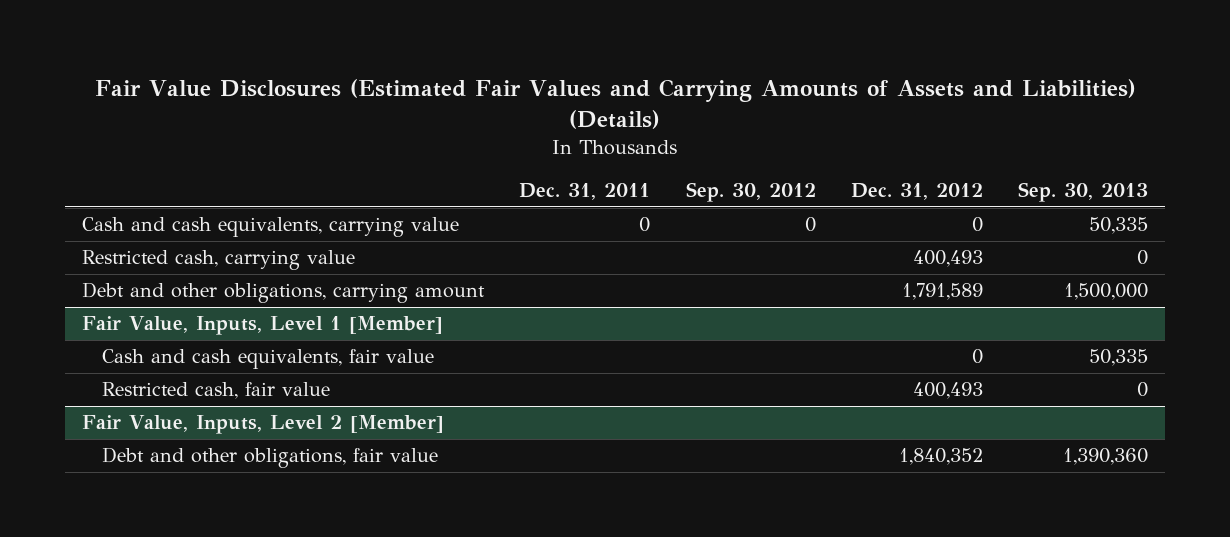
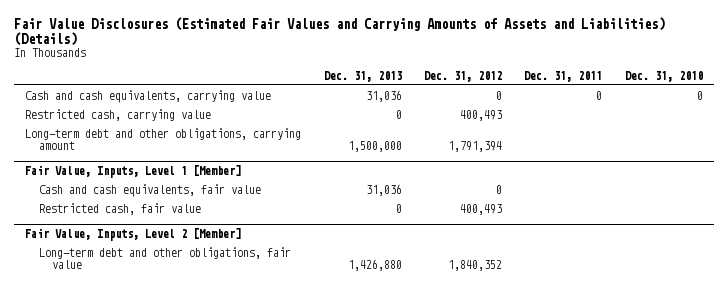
- | Dec. 31, 2011 | Sep. 30, 2012 | Dec. 31, 2012 | Sep. 30, 2013
+ | Dec. 31, 2013 | Dec. 31, 2012 | Dec. 31, 2011 | Dec. 31, 2010
- Debt and other obligations, carrying amount | | | 1,791,589 | 1,500,000
+ Long-term debt and other obligations, carrying amount | 1,500,000 | 1,791,394 | |
@ Fair Value, Inputs, Level 2 [Member]
- Debt and other obligations, fair value | | | 1,840,352 | 1,390,360
+ Long-term debt and other obligations, fair value | 1,426,880 | 1,840,352 | |

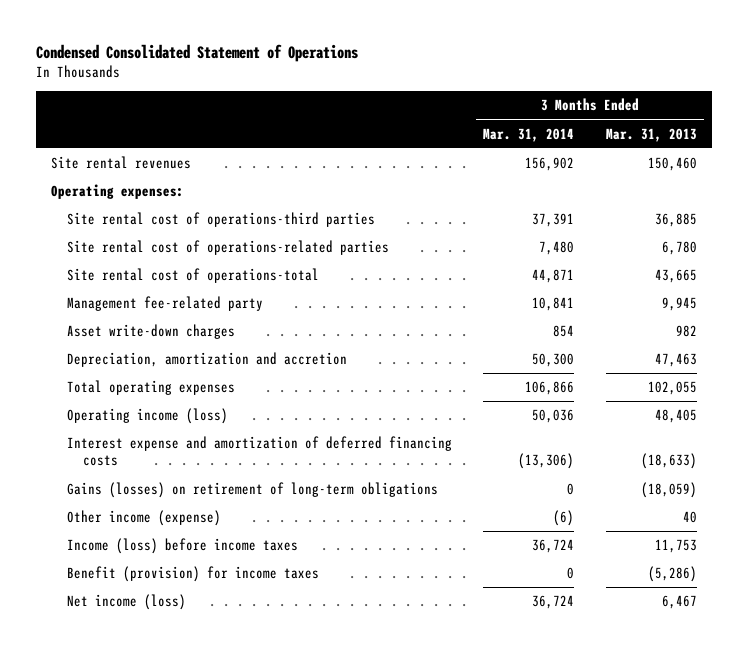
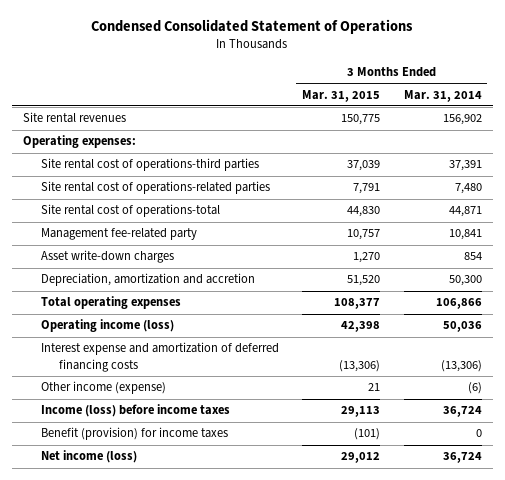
- | 3 Months Ended Mar. 31, 2014 | 3 Months Ended Mar. 31, 2013
+ | 3 Months Ended Mar. 31, 2015 | 3 Months Ended Mar. 31, 2014
- Gains (losses) on retirement of long-term obligations | 0 | (18,059)

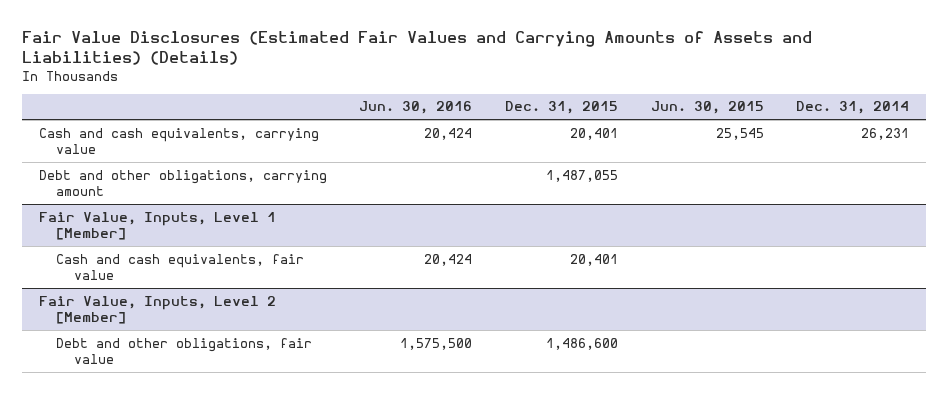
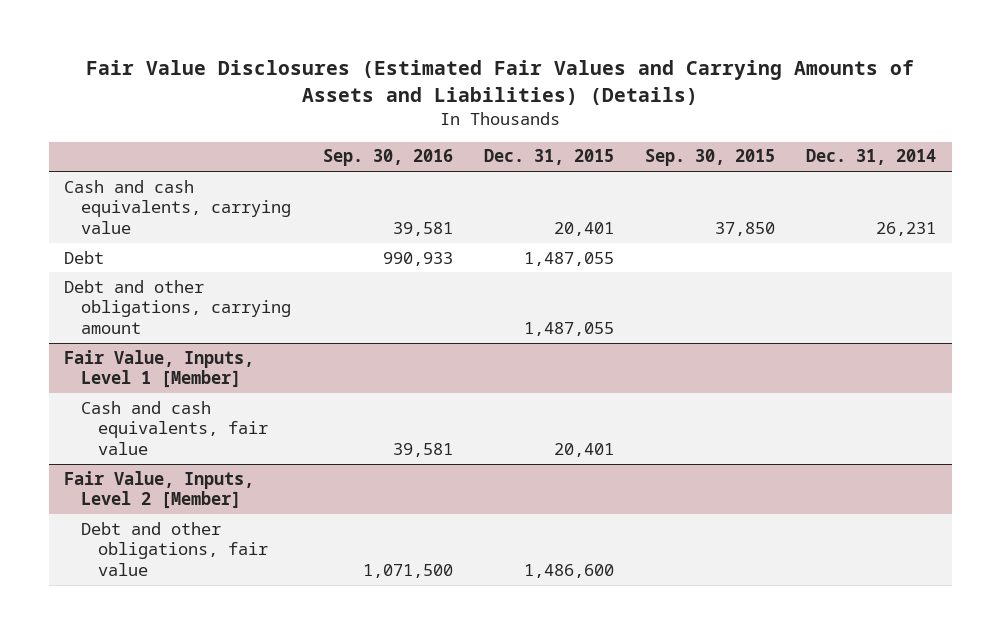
- | Jun. 30, 2016 | Dec. 31, 2015 | Jun. 30, 2015 | Dec. 31, 2014
+ | Sep. 30, 2016 | Dec. 31, 2015 | Sep. 30, 2015 | Dec. 31, 2014
+ Debt | 990,933 | 1,487,055 | |

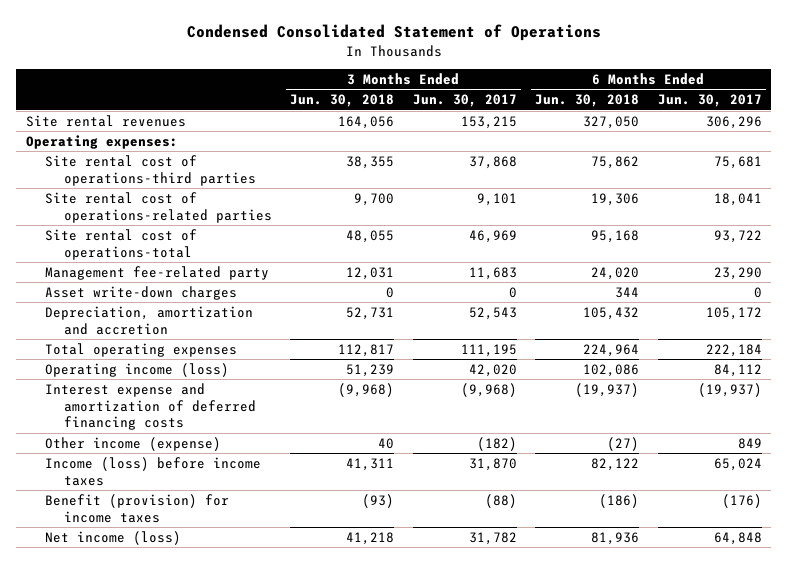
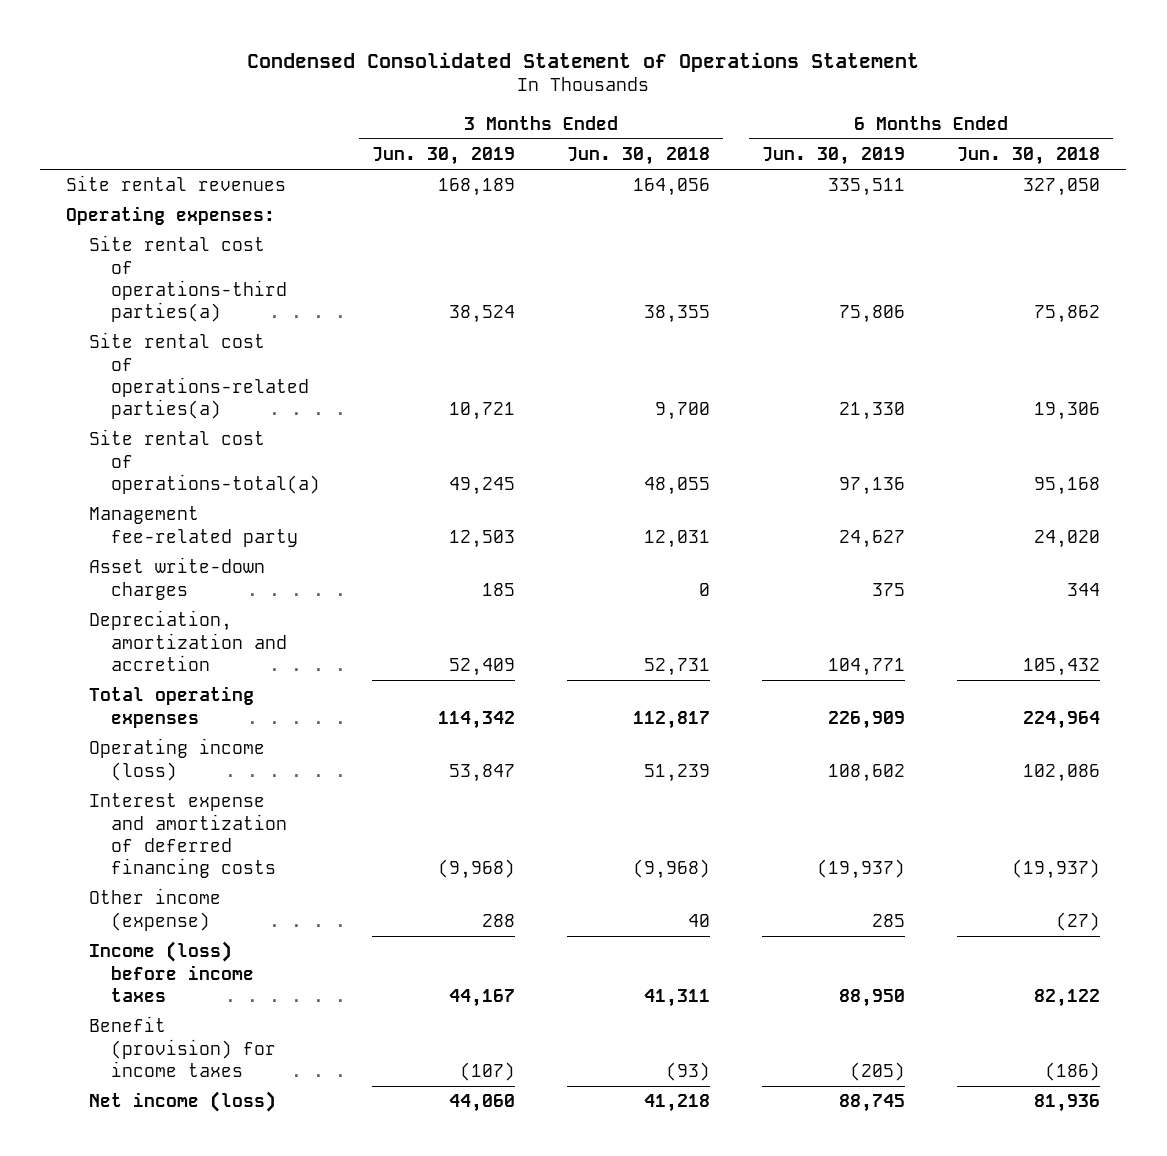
- Condensed Consolidated Statement of Operations
+ Condensed Consolidated Statement of Operations Statement
- | 3 Months Ended Jun. 30, 2018 | 3 Months Ended Jun. 30, 2017 | 6 Months Ended Jun. 30, 2018 | 6 Months Ended Jun. 30, 2017
+ | 3 Months Ended Jun. 30, 2019 | 3 Months Ended Jun. 30, 2018 | 6 Months Ended Jun. 30, 2019 | 6 Months Ended Jun. 30, 2018
- Site rental cost of operations-third parties | 38,355 | 37,868 | 75,862 | 75,681
- Site rental cost of operations-related parties | 9,700 | 9,101 | 19,306 | 18,041
- Site rental cost of operations-total | 48,055 | 46,969 | 95,168 | 93,722
+ Site rental cost of operations-third parties(a) | 38,524 | 38,355 | 75,806 | 75,862
+ Site rental cost of operations-related parties(a) | 10,721 | 9,700 | 21,330 | 19,306
+ Site rental cost of operations-total(a) | 49,245 | 48,055 | 97,136 | 95,168

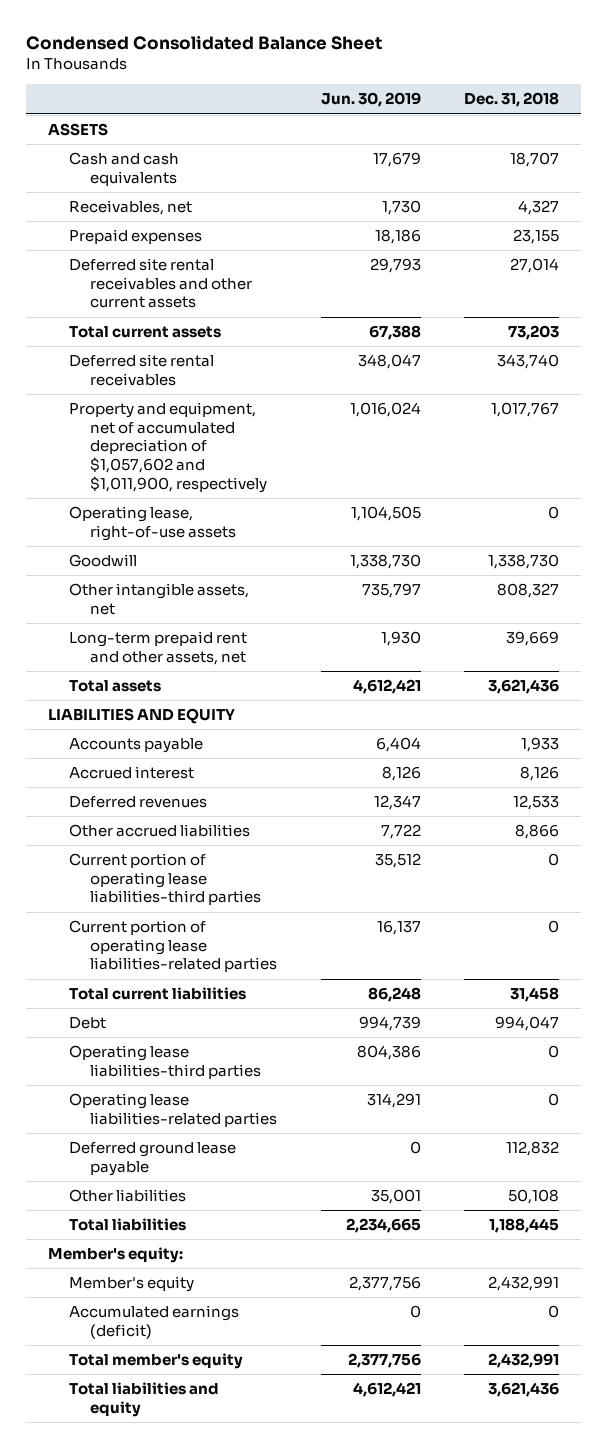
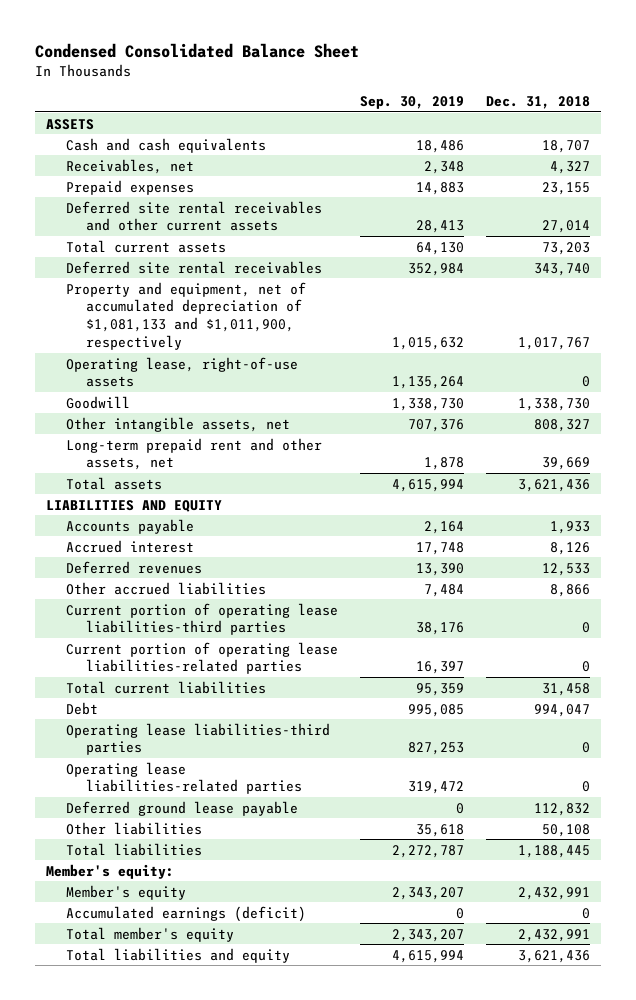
- | Jun. 30, 2019 | Dec. 31, 2018
+ | Sep. 30, 2019 | Dec. 31, 2018
- Property and equipment, net of accumulated depreciation of $1,057,602 and $1,011,900, respectively | 1,016,024 | 1,017,767
+ Property and equipment, net of accumulated depreciation of $1,081,133 and $1,011,900, respectively | 1,015,632 | 1,017,767

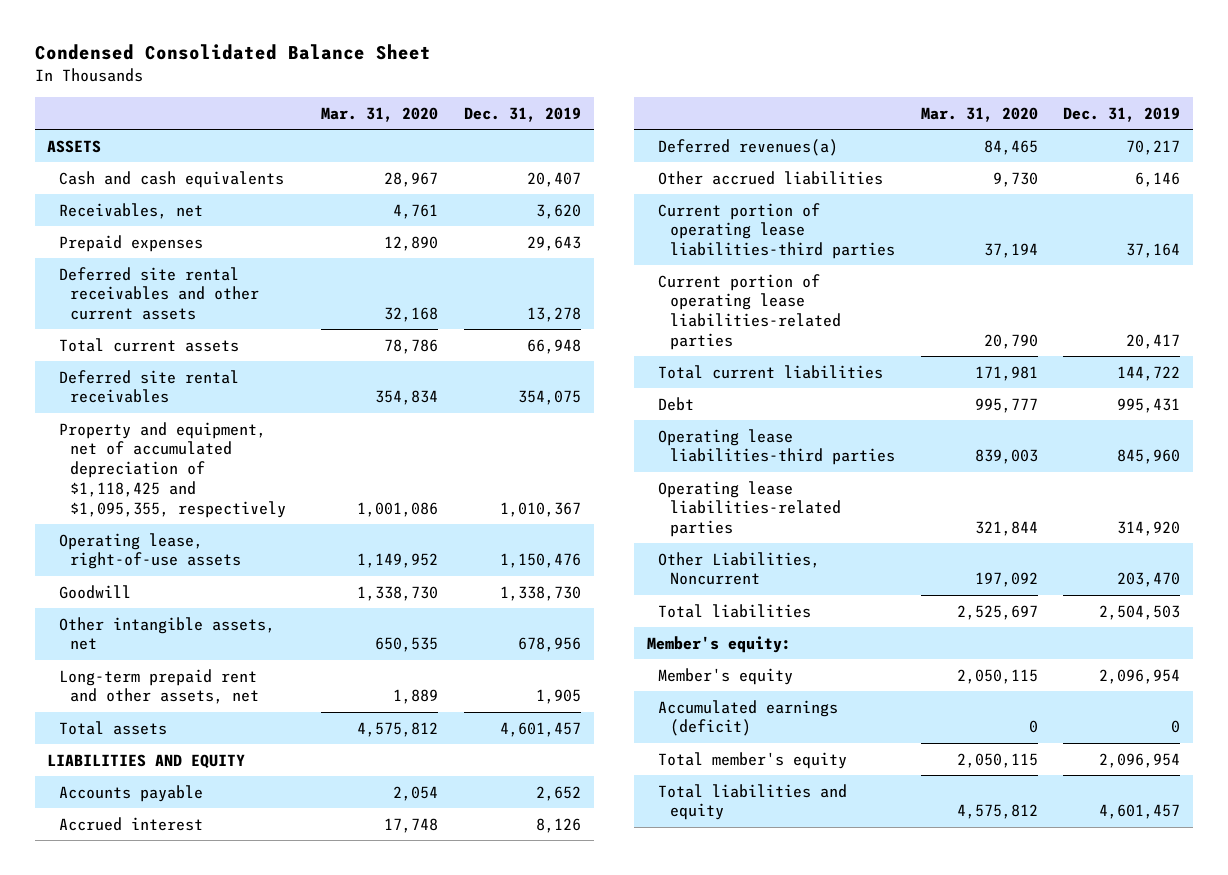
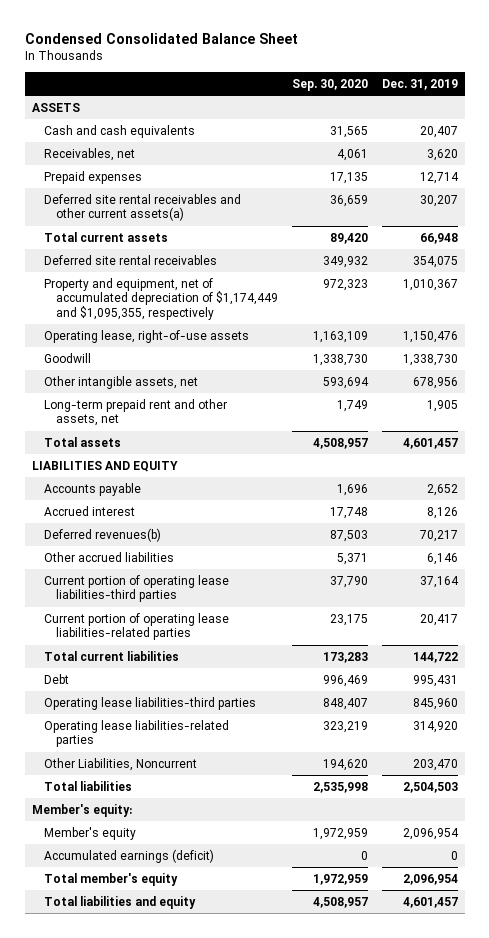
- | Mar. 31, 2020 | Dec. 31, 2019
+ | Sep. 30, 2020 | Dec. 31, 2019
- Prepaid expenses | 12,890 | 29,643
- Deferred site rental receivables and other current assets | 32,168 | 13,278
+ Prepaid expenses | 17,135 | 12,714
+ Deferred site rental receivables and other current assets(a) | 36,659 | 30,207
- Property and equipment, net of accumulated depreciation of $1,118,425 and $1,095,355, respectively | 1,001,086 | 1,010,367
+ Property and equipment, net of accumulated depreciation of $1,174,449 and $1,095,355, respectively | 972,323 | 1,010,367
- Deferred revenues(a) | 84,465 | 70,217
+ Deferred revenues(b) | 87,503 | 70,217

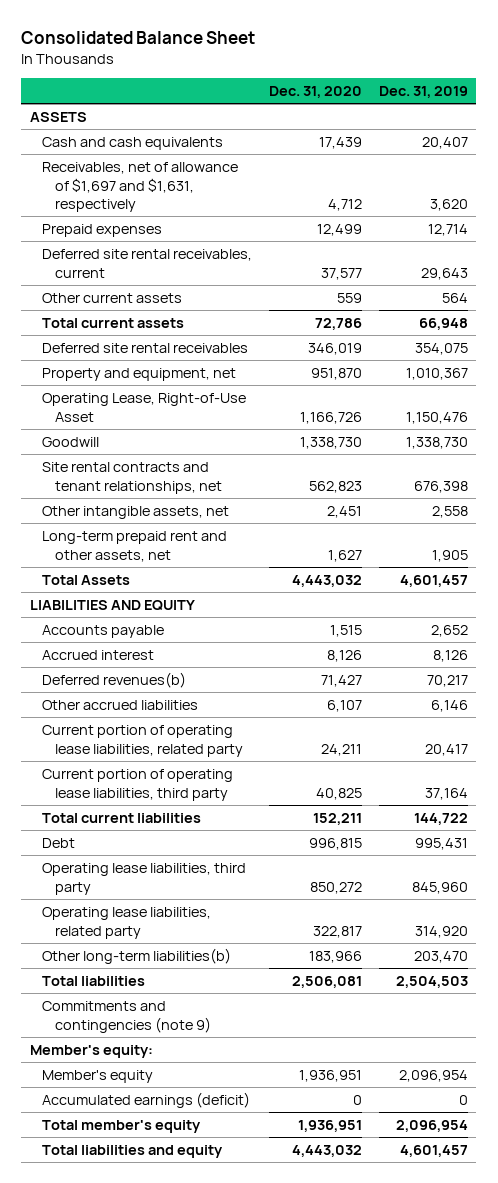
- Condensed Consolidated Balance Sheet
+ Consolidated Balance Sheet
- | Sep. 30, 2020 | Dec. 31, 2019
+ | Dec. 31, 2020 | Dec. 31, 2019
- Receivables, net | 4,061 | 3,620
+ Receivables, net of allowance of $1,697 and $1,631, respectively | 4,712 | 3,620
- Deferred site rental receivables and other current assets(a) | 36,659 | 30,207
+ Deferred site rental receivables, current | 37,577 | 29,643
+ Other current assets | 559 | 564
- Property and equipment, net of accumulated depreciation of $1,174,449 and $1,095,355, respectively | 972,323 | 1,010,367
- Operating lease, right-of-use assets | 1,163,109 | 1,150,476
+ Property and equipment, net | 951,870 | 1,010,367
+ Operating Lease, Right-of-Use Asset | 1,166,726 | 1,150,476
- Other intangible assets, net | 593,694 | 678,956
+ Site rental contracts and tenant relationships, net | 562,823 | 676,398
+ Other intangible assets, net | 2,451 | 2,558
- Total assets | 4,508,957 | 4,601,457
+ Total Assets | 4,443,032 | 4,601,457
- Current portion of operating lease liabilities-third parties | 37,790 | 37,164
- Current portion of operating lease liabilities-related parties | 23,175 | 20,417
+ Current portion of operating lease liabilities, related party | 24,211 | 20,417
+ Current portion of operating lease liabilities, third party | 40,825 | 37,164
- Operating lease liabilities-third parties | 848,407 | 845,960
- Operating lease liabilities-related parties | 323,219 | 314,920
- Other Liabilities, Noncurrent | 194,620 | 203,470
+ Operating lease liabilities, third party | 850,272 | 845,960
+ Operating lease liabilities, related party | 322,817 | 314,920
+ Other long-term liabilities(b) | 183,966 | 203,470
+ Commitments and contingencies (note 9)

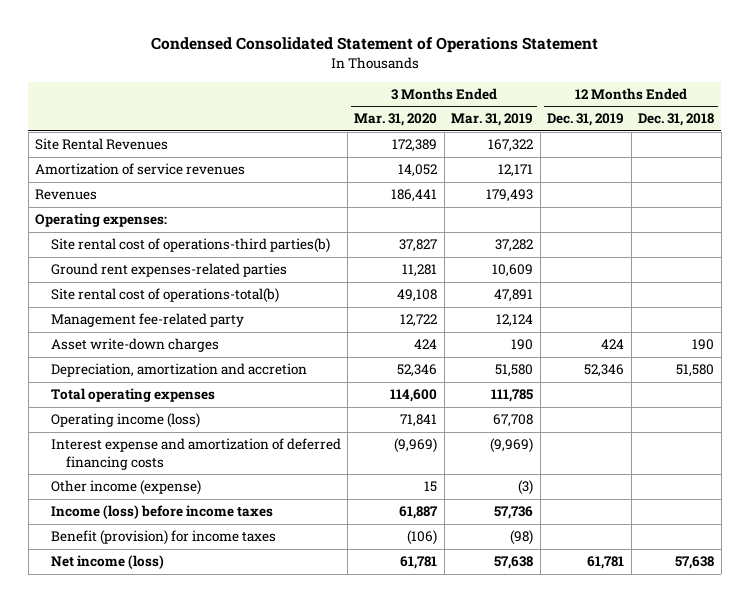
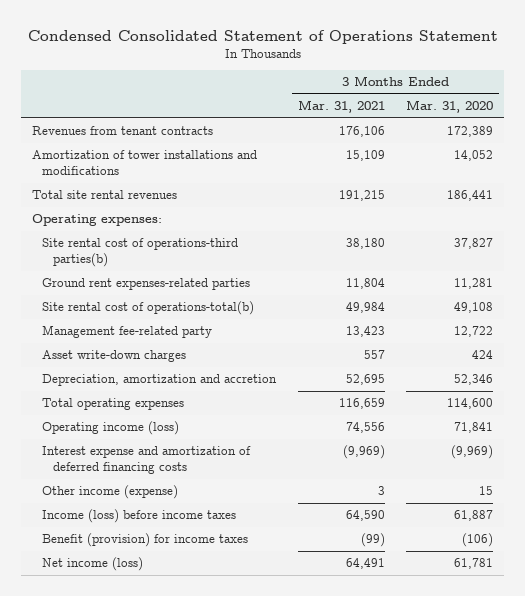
- | 3 Months Ended Mar. 31, 2020 | 3 Months Ended Mar. 31, 2019 | 12 Months Ended Dec. 31, 2019 | 12 Months Ended Dec. 31, 2018
+ | 3 Months Ended Mar. 31, 2021 | 3 Months Ended Mar. 31, 2020
- Site Rental Revenues | 172,389 | 167,322 | |
- Amortization of service revenues | 14,052 | 12,171 | |
- Revenues | 186,441 | 179,493 | |
+ Revenues from tenant contracts | 176,106 | 172,389
+ Amortization of tower installations and modifications | 15,109 | 14,052
+ Total site rental revenues | 191,215 | 186,441

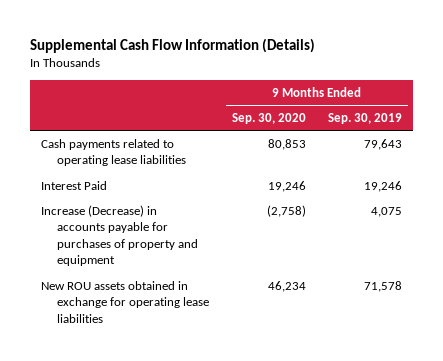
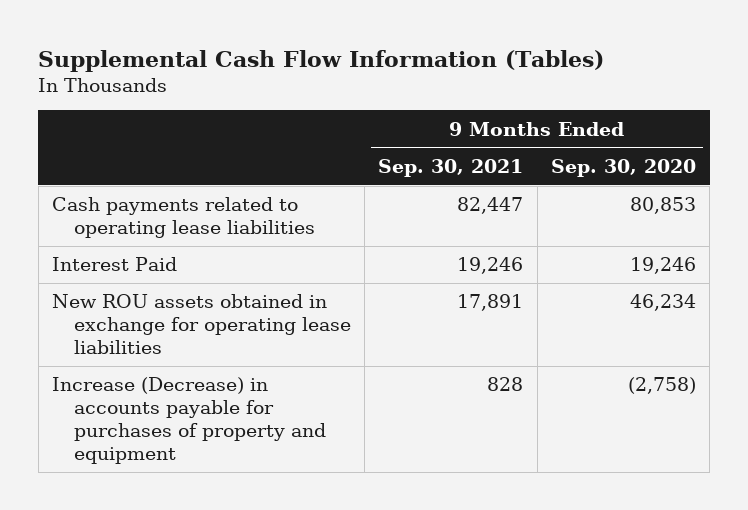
- Supplemental Cash Flow Information (Details)
+ Supplemental Cash Flow Information (Tables)
- | 9 Months Ended Sep. 30, 2020 | 9 Months Ended Sep. 30, 2019
+ | 9 Months Ended Sep. 30, 2021 | 9 Months Ended Sep. 30, 2020
moved down: Increase (Decrease) in accounts payable for purchases of property and equipment | 828 | (2,758)

